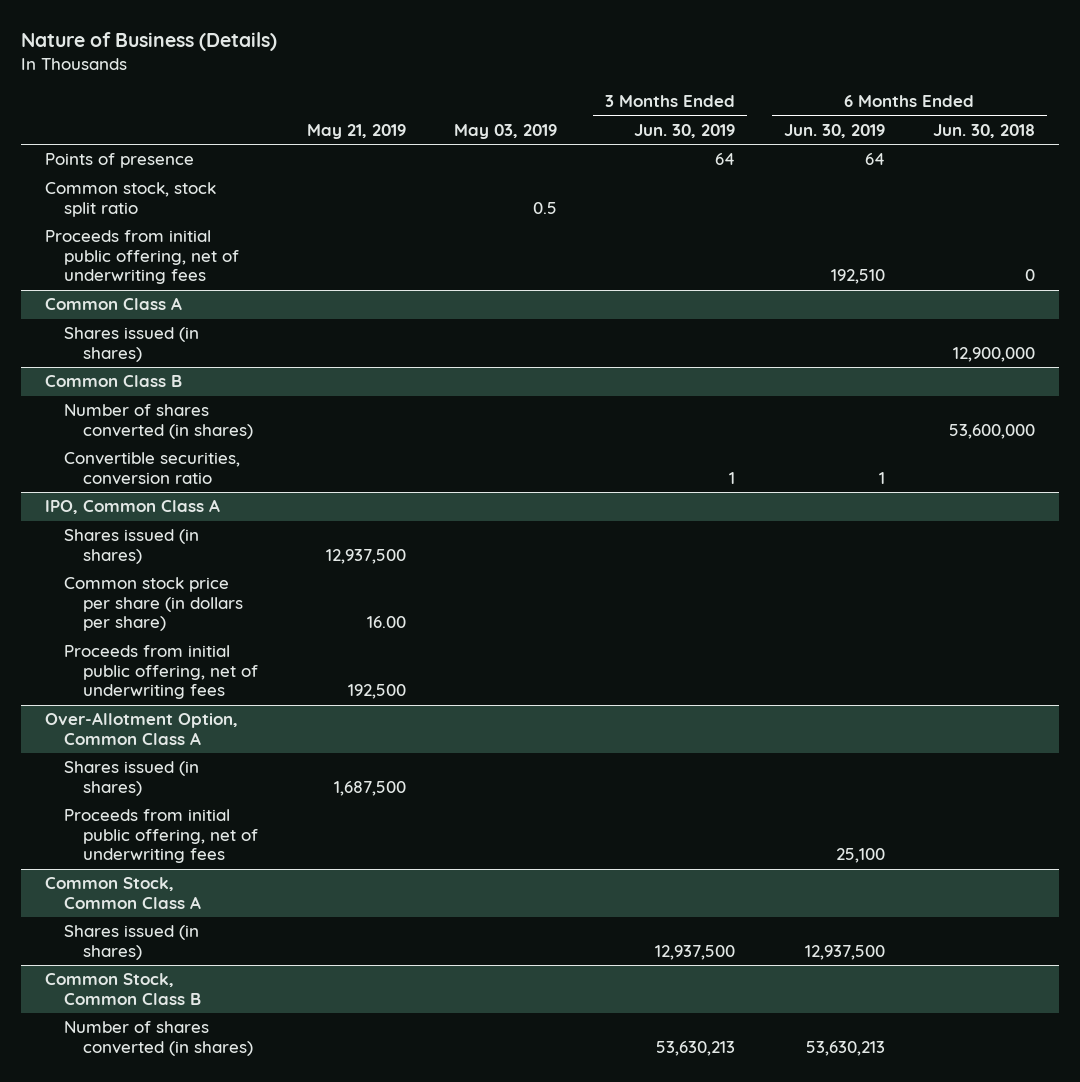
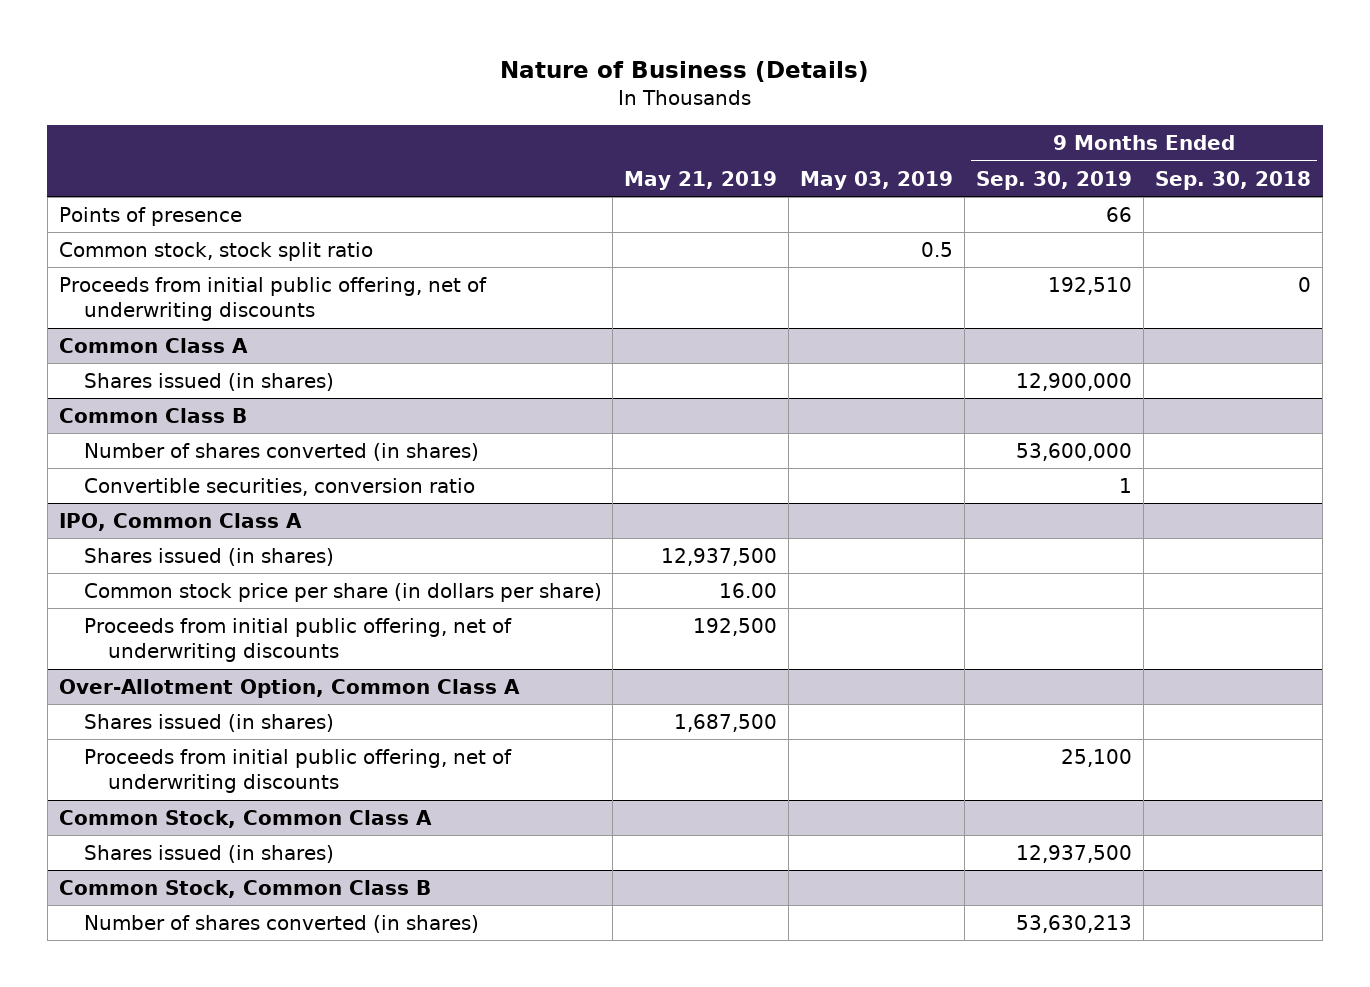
- | May 21, 2019 | May 03, 2019 | 3 Months Ended Jun. 30, 2019 | 6 Months Ended Jun. 30, 2019 | 6 Months Ended Jun. 30, 2018
+ | May 21, 2019 | May 03, 2019 | 9 Months Ended Sep. 30, 2019 | 9 Months Ended Sep. 30, 2018
- Proceeds from initial public offering, net of underwriting fees | | | | 192,510 | 0
+ Proceeds from initial public offering, net of underwriting discounts | | | 192,510 | 0
@ IPO, Common Class A
- Proceeds from initial public offering, net of underwriting fees | 192,500 | | | |
+ Proceeds from initial public offering, net of underwriting discounts | 192,500 | | |
@ Over-Allotment Option, Common Class A
- Proceeds from initial public offering, net of underwriting fees | | | | 25,100 |
+ Proceeds from initial public offering, net of underwriting discounts | | | 25,100 |

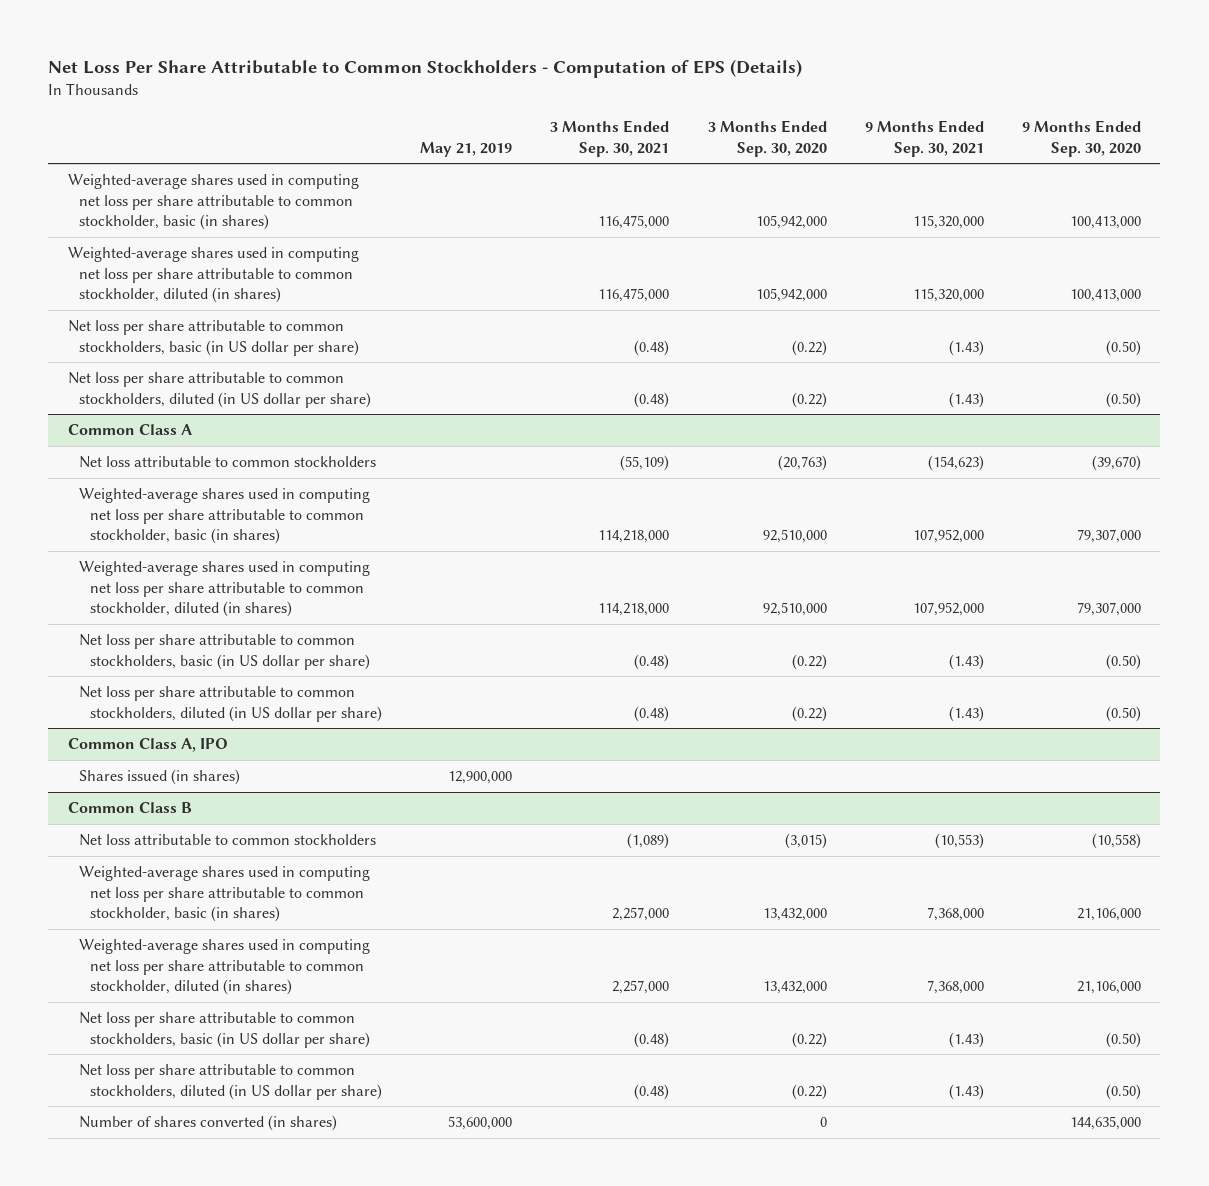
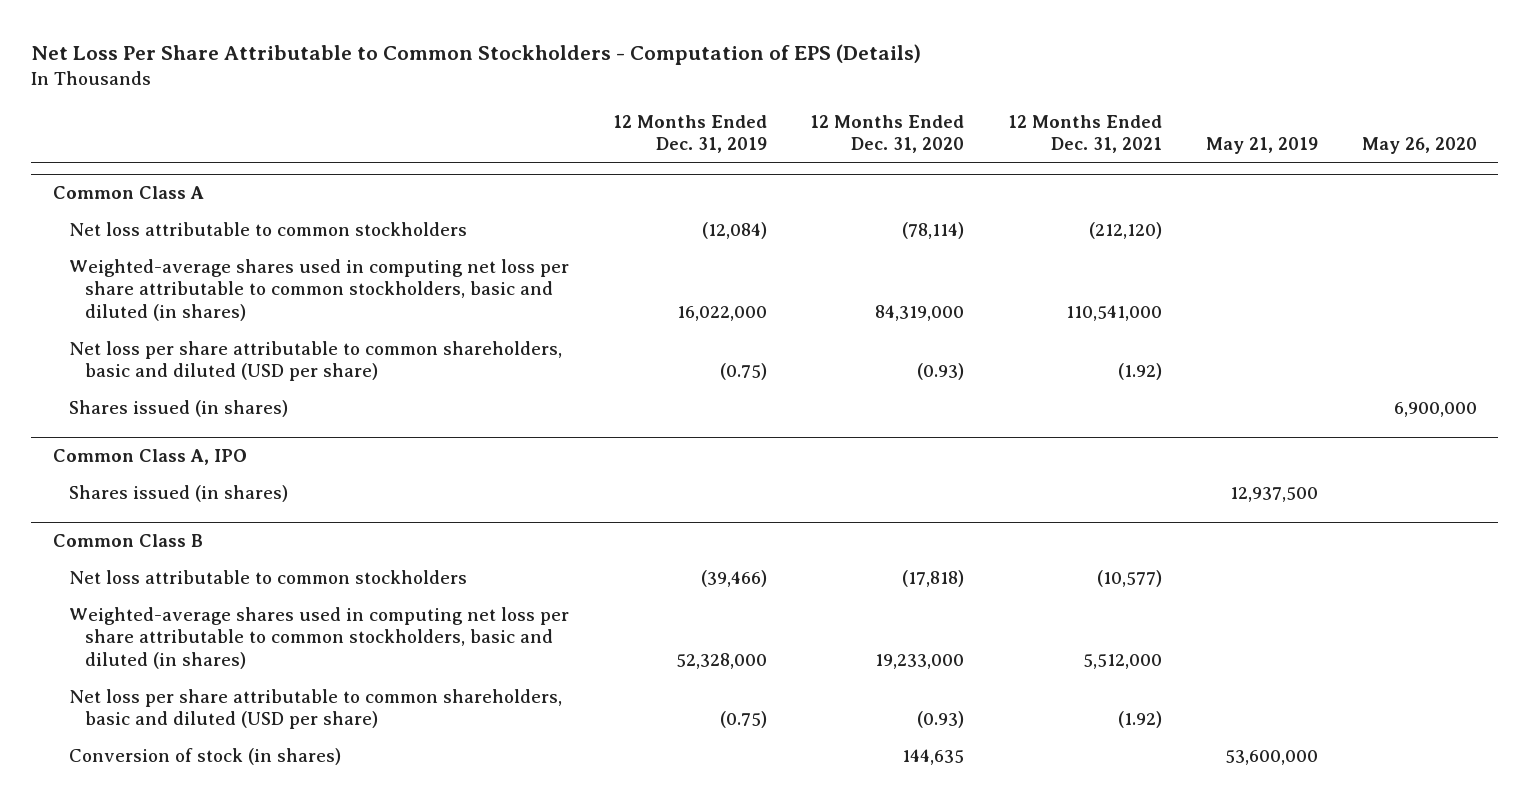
- | May 21, 2019 | 3 Months Ended Sep. 30, 2021 | 3 Months Ended Sep. 30, 2020 | 9 Months Ended Sep. 30, 2021 | 9 Months Ended Sep. 30, 2020
+ | 12 Months Ended Dec. 31, 2019 | 12 Months Ended Dec. 31, 2020 | 12 Months Ended Dec. 31, 2021 | May 21, 2019 | May 26, 2020
- Weighted-average shares used in computing net loss per share attributable to common stockholder, basic (in shares) | | 116,475,000 | 105,942,000 | 115,320,000 | 100,413,000
- Weighted-average shares used in computing net loss per share attributable to common stockholder, diluted (in shares) | | 116,475,000 | 105,942,000 | 115,320,000 | 100,413,000
- Net loss per share attributable to common stockholders, basic (in US dollar per share) | | (0.48) | (0.22) | (1.43) | (0.50)
- Net loss per share attributable to common stockholders, diluted (in US dollar per share) | | (0.48) | (0.22) | (1.43) | (0.50)
@ Common Class A
- Weighted-average shares used in computing net loss per share attributable to common stockholder, basic (in shares) | | 114,218,000 | 92,510,000 | 107,952,000 | 79,307,000
- Weighted-average shares used in computing net loss per share attributable to common stockholder, diluted (in shares) | | 114,218,000 | 92,510,000 | 107,952,000 | 79,307,000
- Net loss per share attributable to common stockholders, basic (in US dollar per share) | | (0.48) | (0.22) | (1.43) | (0.50)
- Net loss per share attributable to common stockholders, diluted (in US dollar per share) | | (0.48) | (0.22) | (1.43) | (0.50)
+ Weighted-average shares used in computing net loss per share attributable to common stockholders, basic and diluted (in shares) | 16,022,000 | 84,319,000 | 110,541,000 | |
+ Net loss per share attributable to common shareholders, basic and diluted (USD per share) | (0.75) | (0.93) | (1.92) | |
+ Shares issued (in shares) | | | | | 6,900,000
@ Common Class A, IPO
- Shares issued (in shares) | 12,900,000 | | | |
+ Shares issued (in shares) | | | | 12,937,500 |
@ Common Class B
- Weighted-average shares used in computing net loss per share attributable to common stockholder, basic (in shares) | | 2,257,000 | 13,432,000 | 7,368,000 | 21,106,000
- Weighted-average shares used in computing net loss per share attributable to common stockholder, diluted (in shares) | | 2,257,000 | 13,432,000 | 7,368,000 | 21,106,000
- Net loss per share attributable to common stockholders, basic (in US dollar per share) | | (0.48) | (0.22) | (1.43) | (0.50)
- Net loss per share attributable to common stockholders, diluted (in US dollar per share) | | (0.48) | (0.22) | (1.43) | (0.50)
- Number of shares converted (in shares) | 53,600,000 | | 0 | | 144,635,000
+ Weighted-average shares used in computing net loss per share attributable to common stockholders, basic and diluted (in shares) | 52,328,000 | 19,233,000 | 5,512,000 | |
+ Net loss per share attributable to common shareholders, basic and diluted (USD per share) | (0.75) | (0.93) | (1.92) | |
+ Conversion of stock (in shares) | | 144,635 | | 53,600,000 |

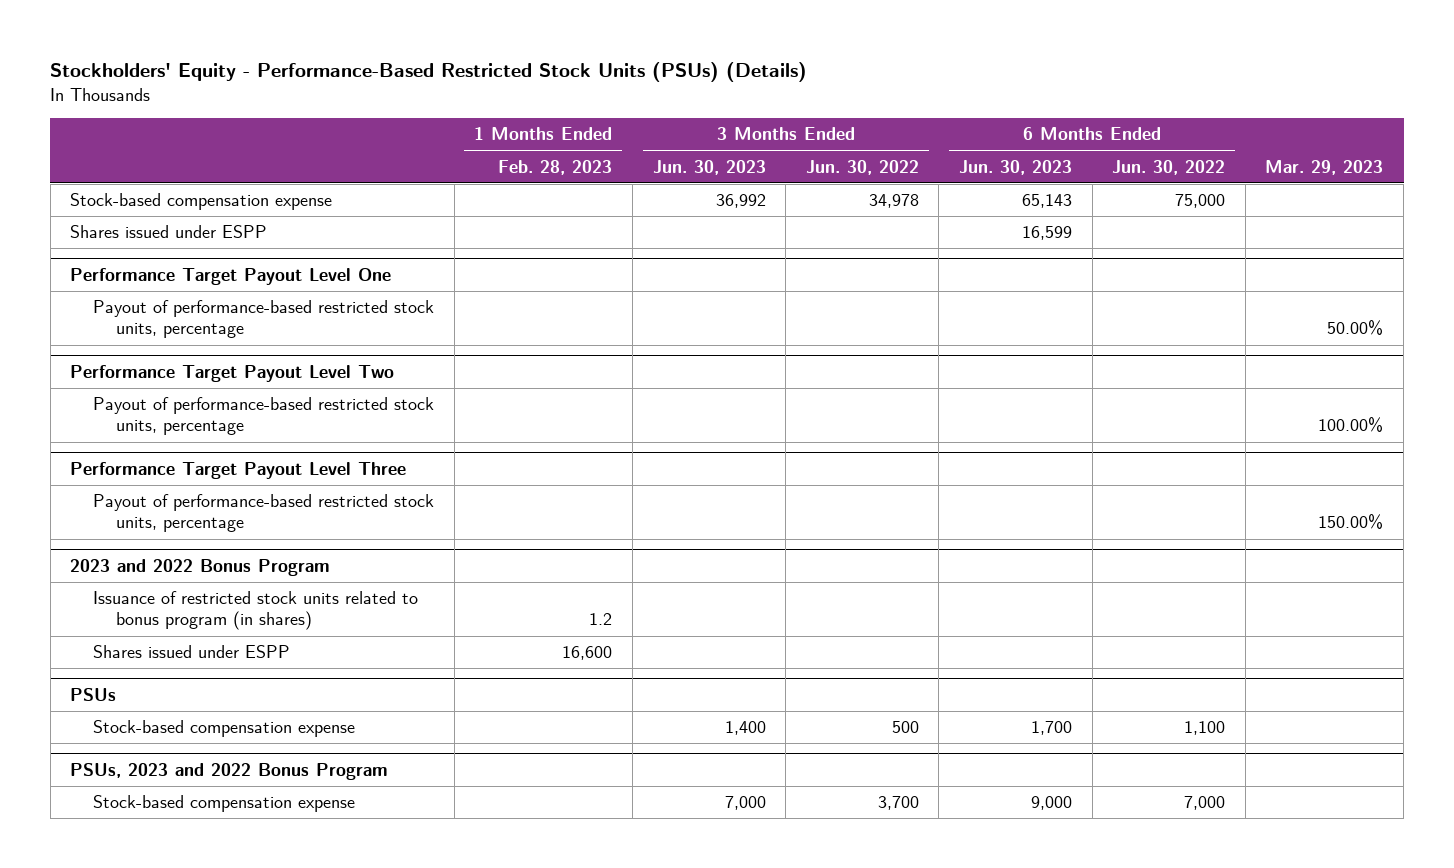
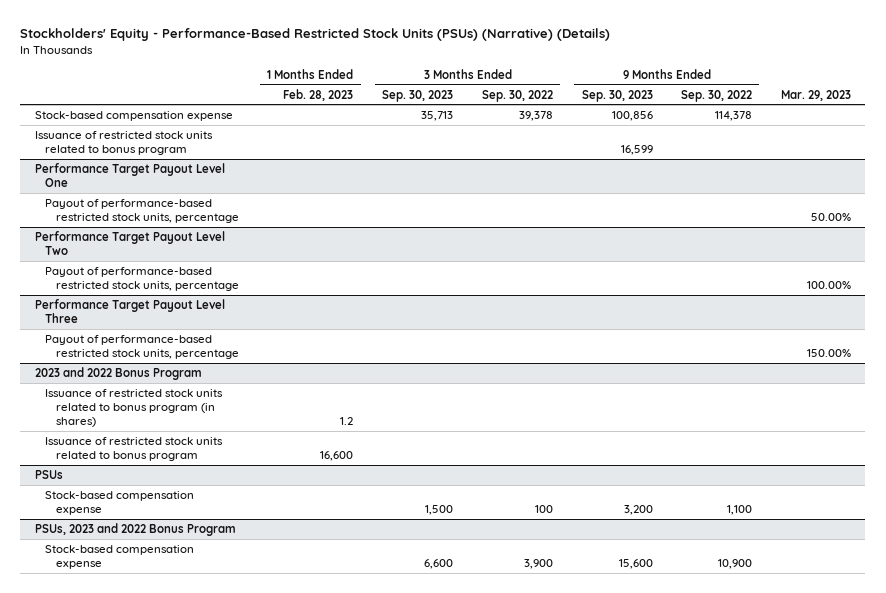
- Stockholders' Equity - Performance-Based Restricted Stock Units (PSUs) (Details)
+ Stockholders' Equity - Performance-Based Restricted Stock Units (PSUs) (Narrative) (Details)
- | 1 Months Ended Feb. 28, 2023 | 3 Months Ended Jun. 30, 2023 | 3 Months Ended Jun. 30, 2022 | 6 Months Ended Jun. 30, 2023 | 6 Months Ended Jun. 30, 2022 | Mar. 29, 2023
+ | 1 Months Ended Feb. 28, 2023 | 3 Months Ended Sep. 30, 2023 | 3 Months Ended Sep. 30, 2022 | 9 Months Ended Sep. 30, 2023 | 9 Months Ended Sep. 30, 2022 | Mar. 29, 2023
- Shares issued under ESPP | | | | 16,599 | |
+ Issuance of restricted stock units related to bonus program | | | | 16,599 | |
@ 2023 and 2022 Bonus Program
- Shares issued under ESPP | 16,600 | | | | |
+ Issuance of restricted stock units related to bonus program | 16,600 | | | | |

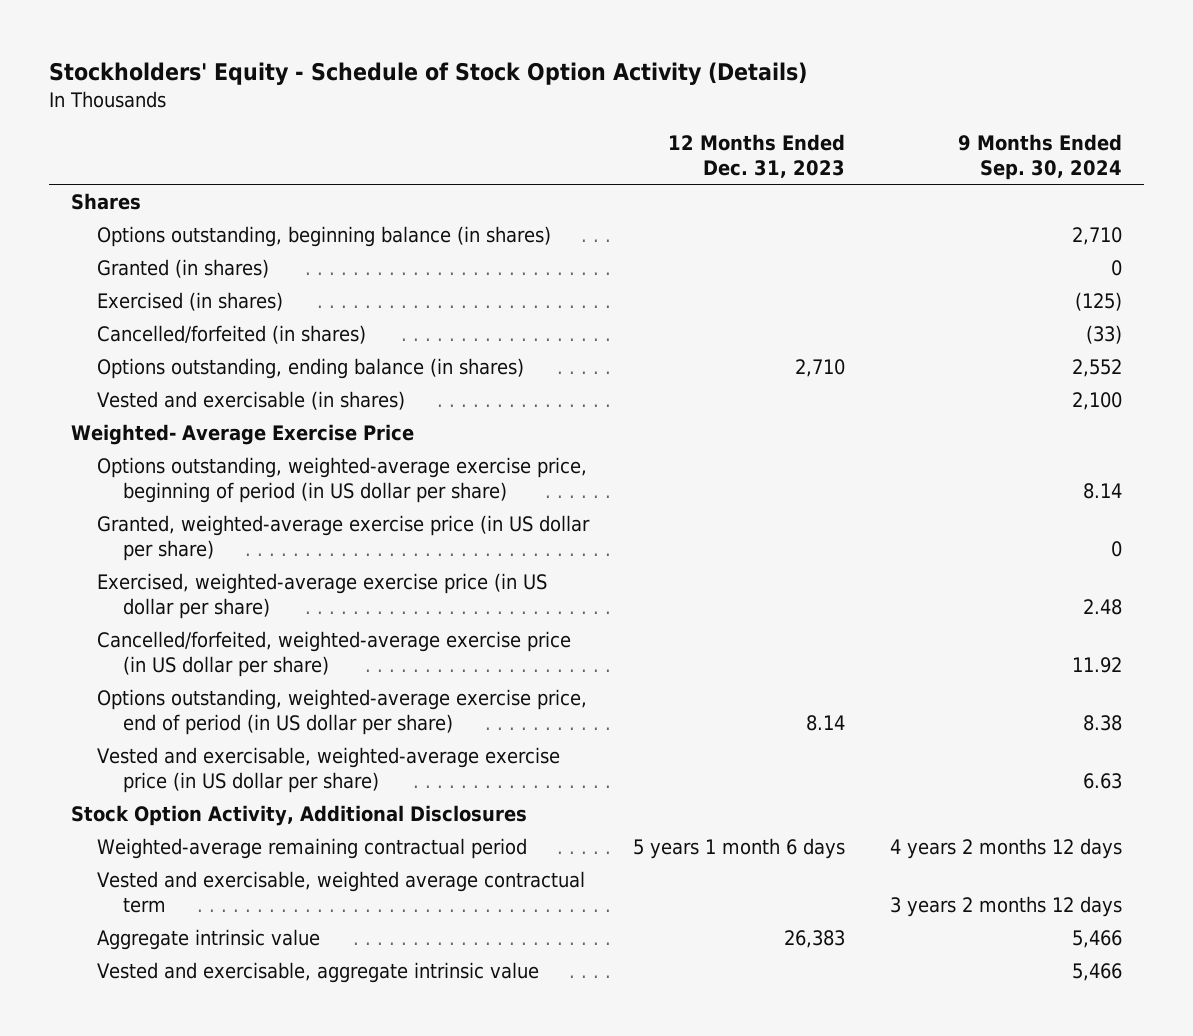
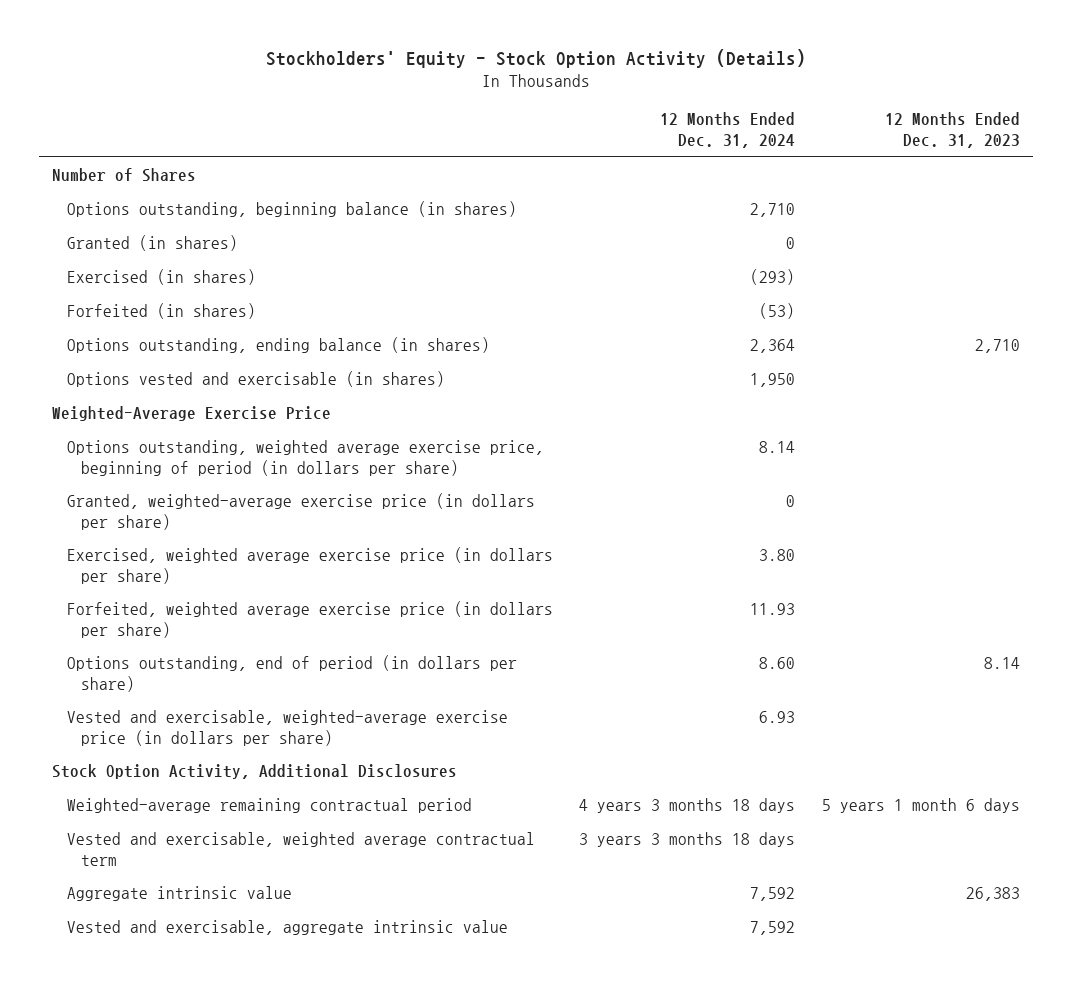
- Stockholders' Equity - Schedule of Stock Option Activity (Details)
+ Stockholders' Equity - Stock Option Activity (Details)
- | 12 Months Ended Dec. 31, 2023 | 9 Months Ended Sep. 30, 2024
+ | 12 Months Ended Dec. 31, 2024 | 12 Months Ended Dec. 31, 2023
- Shares
+ Number of Shares
- Cancelled/forfeited (in shares) | | (33)
+ Forfeited (in shares) | (53) |
- Vested and exercisable (in shares) | | 2,100
- Weighted- Average Exercise Price
- Options outstanding, weighted-average exercise price, beginning of period (in US dollar per share) | | 8.14
- Granted, weighted-average exercise price (in US dollar per share) | | 0
- Exercised, weighted-average exercise price (in US dollar per share) | | 2.48
- Cancelled/forfeited, weighted-average exercise price (in US dollar per share) | | 11.92
- Options outstanding, weighted-average exercise price, end of period (in US dollar per share) | 8.14 | 8.38
- Vested and exercisable, weighted-average exercise price (in US dollar per share) | | 6.63
+ Options vested and exercisable (in shares) | 1,950 |
+ Weighted-Average Exercise Price
+ Options outstanding, weighted average exercise price, beginning of period (in dollars per share) | 8.14 |
+ Granted, weighted-average exercise price (in dollars per share) | 0 |
+ Exercised, weighted average exercise price (in dollars per share) | 3.80 |
+ Forfeited, weighted average exercise price (in dollars per share) | 11.93 |
+ Options outstanding, end of period (in dollars per share) | 8.60 | 8.14
+ Vested and exercisable, weighted-average exercise price (in dollars per share) | 6.93 |

